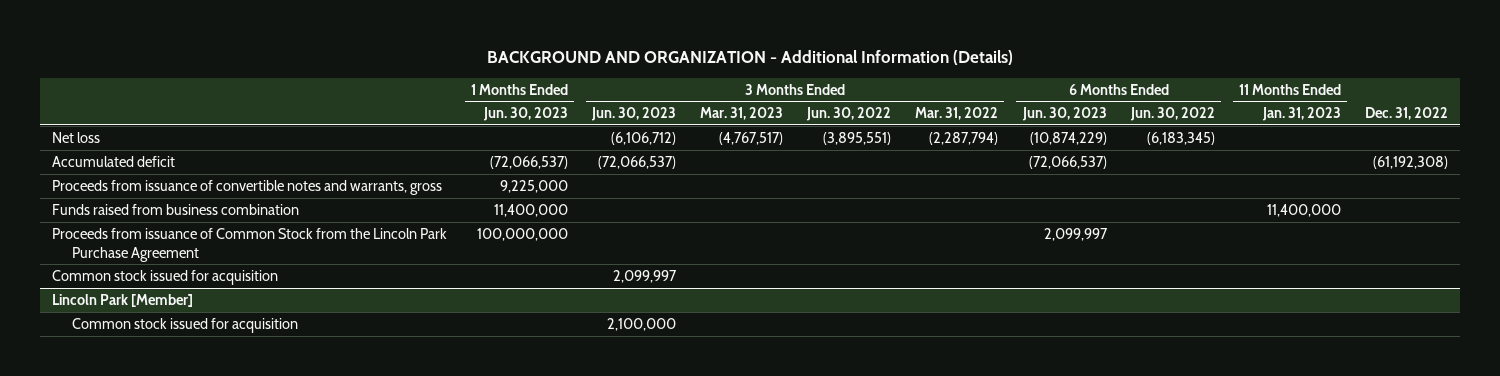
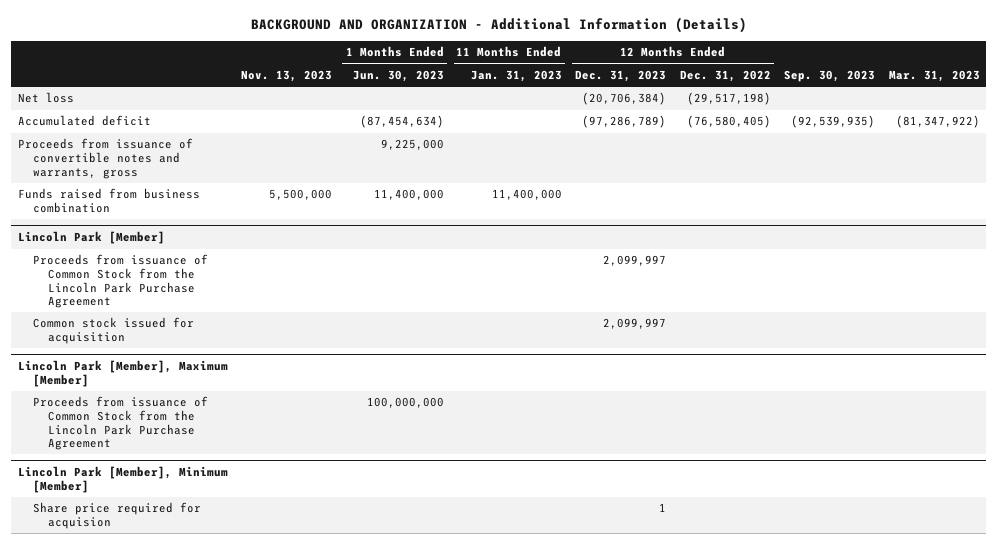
- | 1 Months Ended Jun. 30, 2023 | 3 Months Ended Jun. 30, 2023 | 3 Months Ended Mar. 31, 2023 | 3 Months Ended Jun. 30, 2022 | 3 Months Ended Mar. 31, 2022 | 6 Months Ended Jun. 30, 2023 | 6 Months Ended Jun. 30, 2022 | 11 Months Ended Jan. 31, 2023 | Dec. 31, 2022
+ | Nov. 13, 2023 | 1 Months Ended Jun. 30, 2023 | 11 Months Ended Jan. 31, 2023 | 12 Months Ended Dec. 31, 2023 | 12 Months Ended Dec. 31, 2022 | Sep. 30, 2023 | Mar. 31, 2023
- Accumulated deficit | (72,066,537) | (72,066,537) | | | | (72,066,537) | | | (61,192,308)
+ Accumulated deficit | | (87,454,634) | | (97,286,789) | (76,580,405) | (92,539,935) | (81,347,922)
- Proceeds from issuance of Common Stock from the Lincoln Park Purchase Agreement | 100,000,000 | | | | | 2,099,997 | | |
- Common stock issued for acquisition | | 2,099,997 | | | | | | |
@ Lincoln Park [Member]
+ Proceeds from issuance of Common Stock from the Lincoln Park Purchase Agreement | | | | 2,099,997 | | |
+ Lincoln Park [Member], Maximum [Member]
+ Proceeds from issuance of Common Stock from the Lincoln Park Purchase Agreement | | 100,000,000 | | | | |
+ Lincoln Park [Member], Minimum [Member]
+ Share price required for acquision | | | | 1 | | |

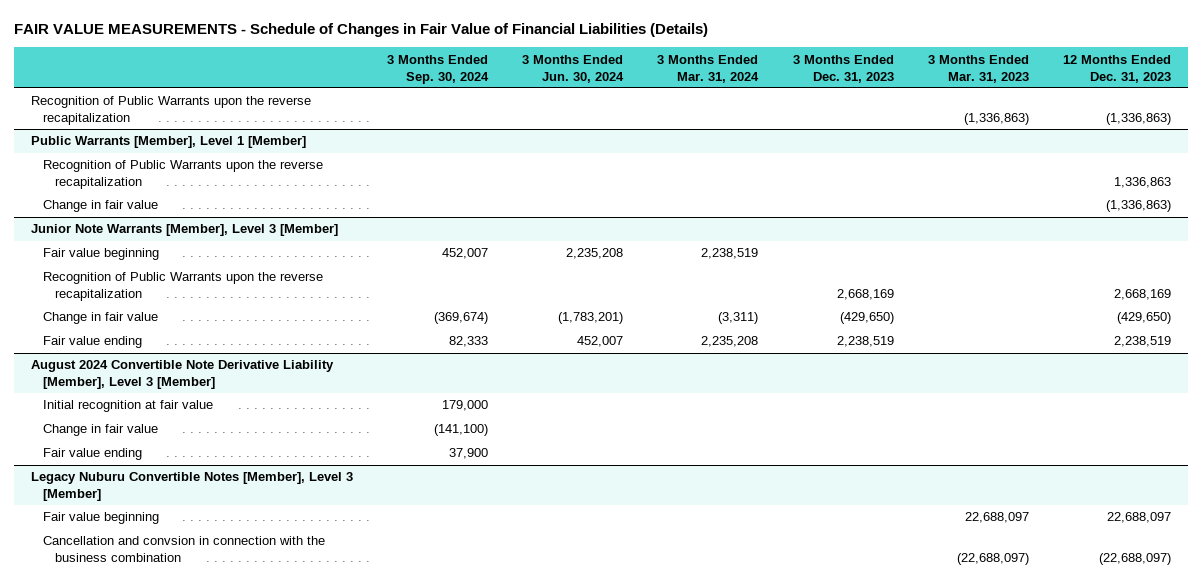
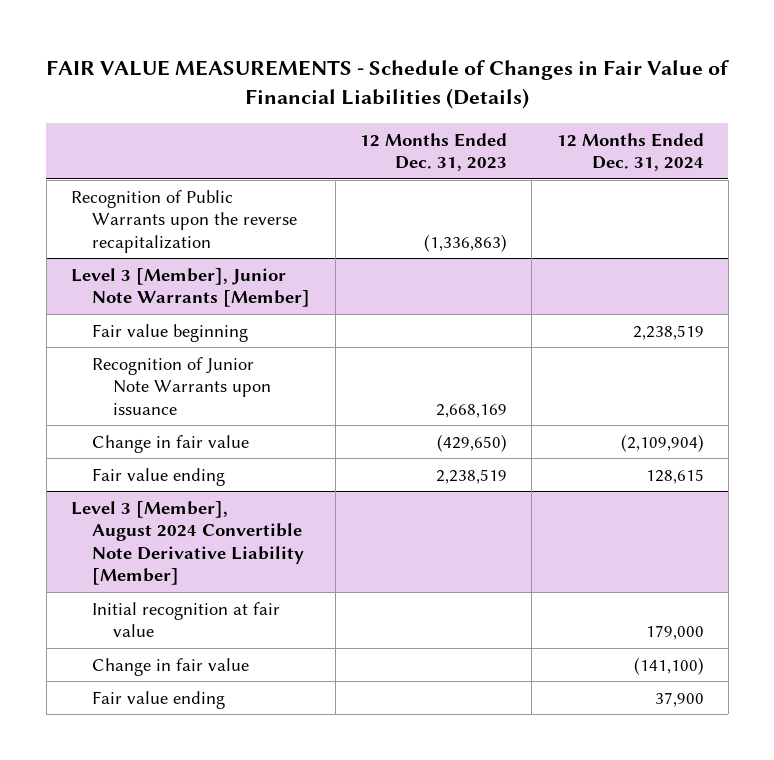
- | 3 Months Ended Sep. 30, 2024 | 3 Months Ended Jun. 30, 2024 | 3 Months Ended Mar. 31, 2024 | 3 Months Ended Dec. 31, 2023 | 3 Months Ended Mar. 31, 2023 | 12 Months Ended Dec. 31, 2023
+ | 12 Months Ended Dec. 31, 2023 | 12 Months Ended Dec. 31, 2024
- Public Warrants [Member], Level 1 [Member]
- Recognition of Public Warrants upon the reverse recapitalization | | | | | | 1,336,863
- Change in fair value | | | | | | (1,336,863)
- Junior Note Warrants [Member], Level 3 [Member]
+ Level 3 [Member], Junior Note Warrants [Member]
- Recognition of Public Warrants upon the reverse recapitalization | | | | 2,668,169 | | 2,668,169
+ Recognition of Junior Note Warrants upon issuance | 2,668,169 |
- August 2024 Convertible Note Derivative Liability [Member], Level 3 [Member]
+ Level 3 [Member], August 2024 Convertible Note Derivative Liability [Member]
- Legacy Nuburu Convertible Notes [Member], Level 3 [Member]
- Fair value beginning | | | | | 22,688,097 | 22,688,097
- Cancellation and convsion in connection with the business combination | | | | | (22,688,097) | (22,688,097)

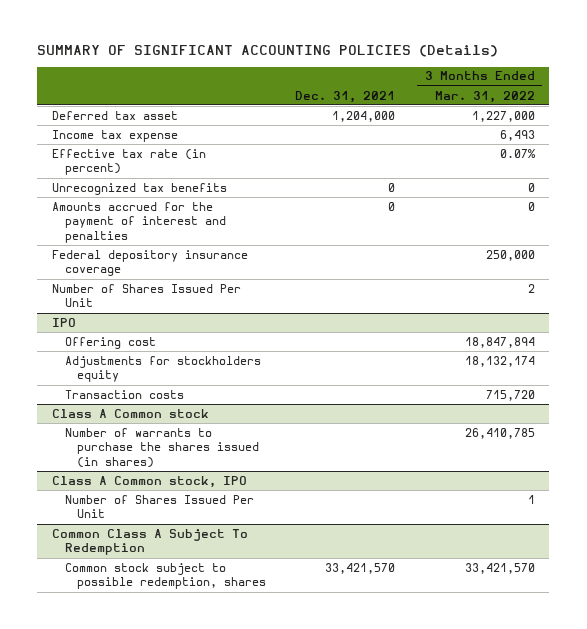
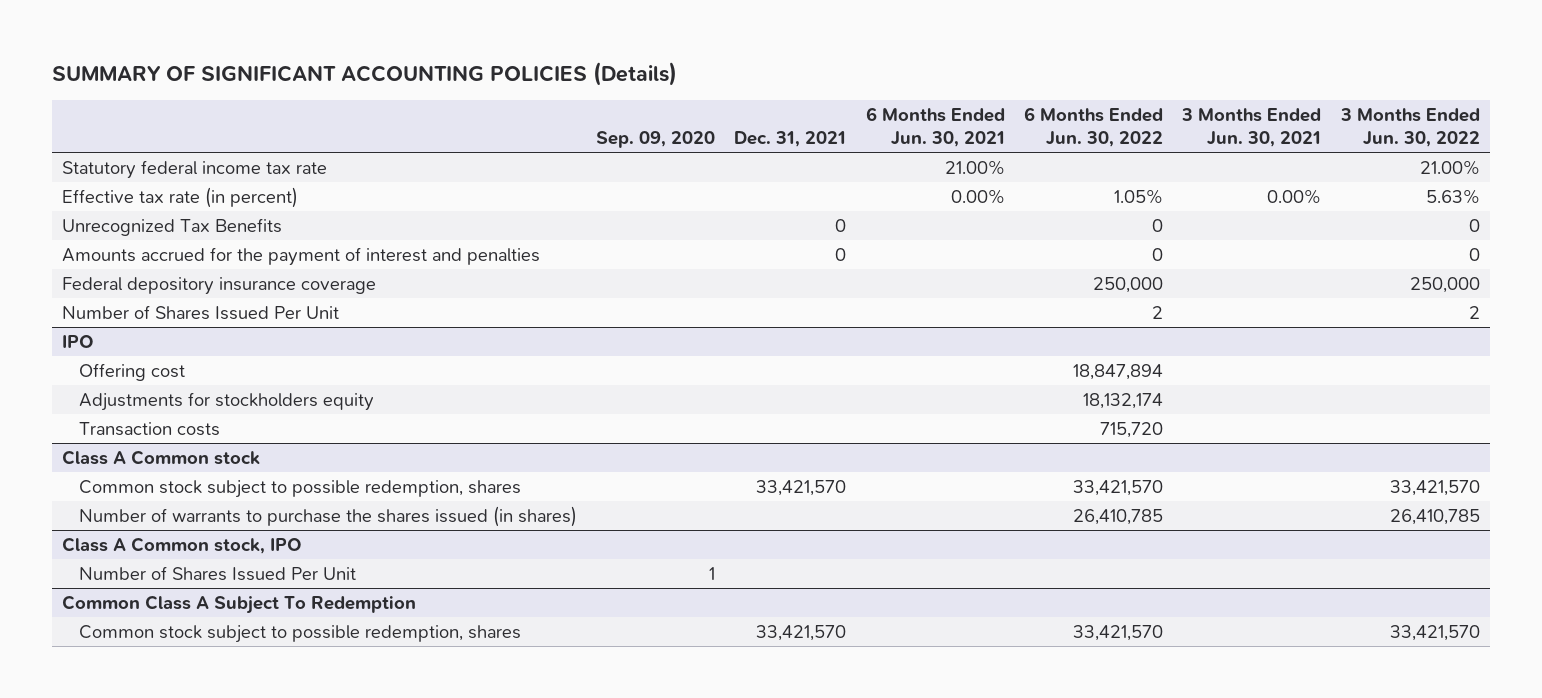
- | Dec. 31, 2021 | 3 Months Ended Mar. 31, 2022
+ | Sep. 09, 2020 | Dec. 31, 2021 | 6 Months Ended Jun. 30, 2021 | 6 Months Ended Jun. 30, 2022 | 3 Months Ended Jun. 30, 2021 | 3 Months Ended Jun. 30, 2022
- Deferred tax asset | 1,204,000 | 1,227,000
- Income tax expense | | 6,493
+ Statutory federal income tax rate | | | 21.00% | | | 21.00%
- Unrecognized tax benefits | 0 | 0
+ Unrecognized Tax Benefits | | 0 | | 0 | | 0
@ Class A Common stock
+ Common stock subject to possible redemption, shares | | 33,421,570 | | 33,421,570 | | 33,421,570

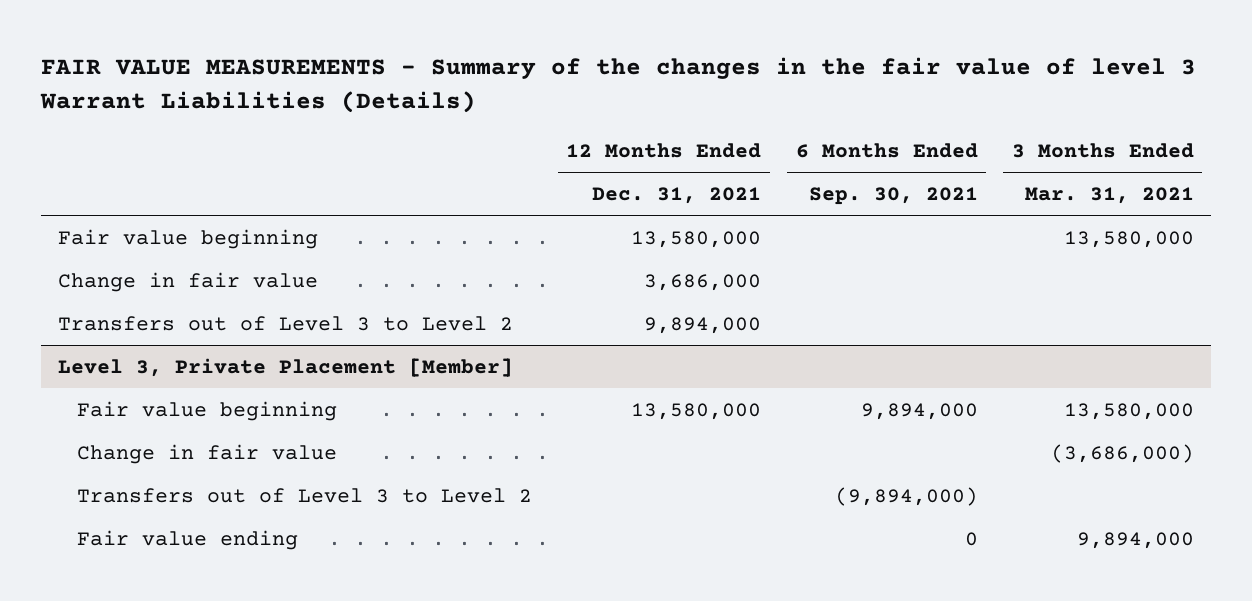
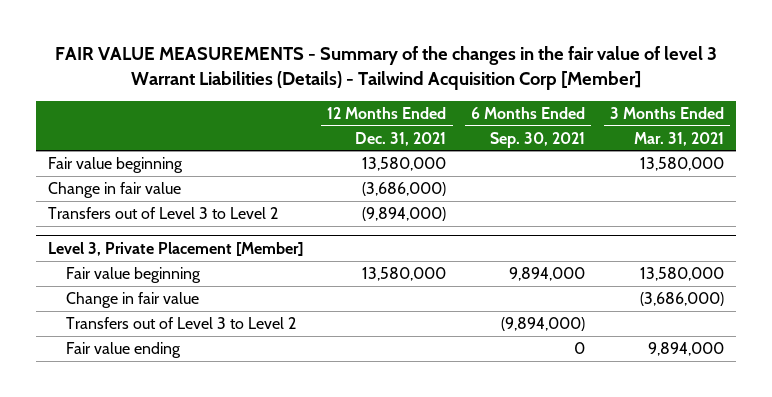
- FAIR VALUE MEASUREMENTS - Summary of the changes in the fair value of level 3 Warrant Liabilities (Details)
+ FAIR VALUE MEASUREMENTS - Summary of the changes in the fair value of level 3 Warrant Liabilities (Details) - Tailwind Acquisition Corp [Member]
- Change in fair value | 3,686,000 | |
- Transfers out of Level 3 to Level 2 | 9,894,000 | |
+ Change in fair value | (3,686,000) | |
+ Transfers out of Level 3 to Level 2 | (9,894,000) | |

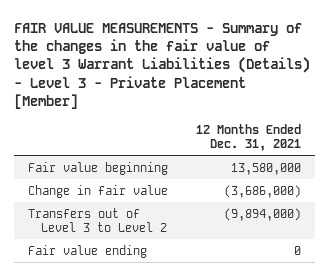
- FAIR VALUE MEASUREMENTS - Summary of the changes in the fair value of level 3 Warrant Liabilities (Details) - Tailwind Acquisition Corp [Member]
+ FAIR VALUE MEASUREMENTS - Summary of the changes in the fair value of level 3 Warrant Liabilities (Details) - Level 3 - Private Placement [Member]
- | 12 Months Ended Dec. 31, 2021 | 6 Months Ended Sep. 30, 2021 | 3 Months Ended Mar. 31, 2021
+ | 12 Months Ended Dec. 31, 2021
- Level 3, Private Placement [Member]
- Fair value beginning | 13,580,000 | 9,894,000 | 13,580,000
- Change in fair value | | | (3,686,000)
- Transfers out of Level 3 to Level 2 | | (9,894,000) |
- Fair value ending | | 0 | 9,894,000
+ Fair value ending | 0

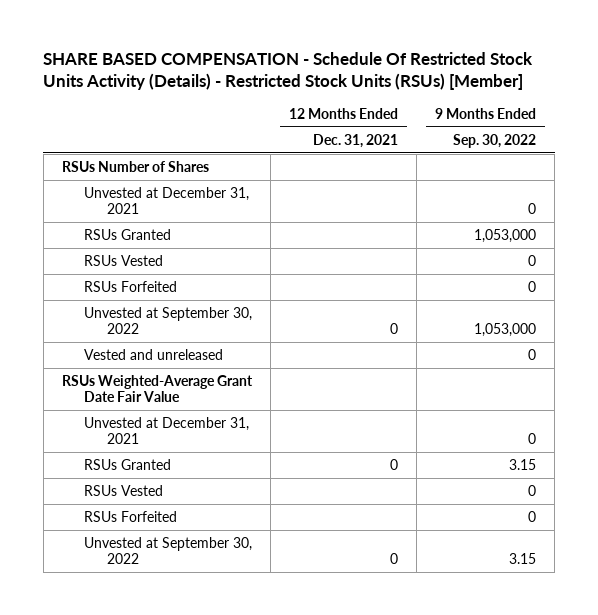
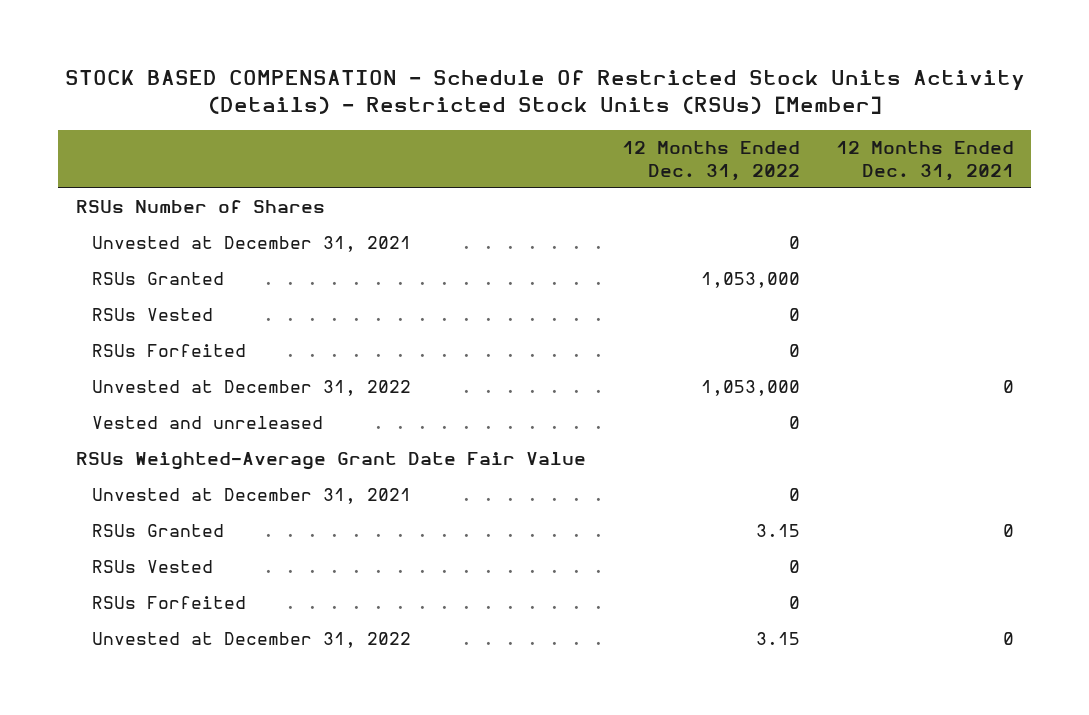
- SHARE BASED COMPENSATION - Schedule Of Restricted Stock Units Activity (Details) - Restricted Stock Units (RSUs) [Member]
+ STOCK BASED COMPENSATION - Schedule Of Restricted Stock Units Activity (Details) - Restricted Stock Units (RSUs) [Member]
- | 12 Months Ended Dec. 31, 2021 | 9 Months Ended Sep. 30, 2022
+ | 12 Months Ended Dec. 31, 2022 | 12 Months Ended Dec. 31, 2021
- Unvested at September 30, 2022 | 0 | 1,053,000
+ Unvested at December 31, 2022 | 1,053,000 | 0
- Unvested at September 30, 2022 | 0 | 3.15
+ Unvested at December 31, 2022 | 3.15 | 0

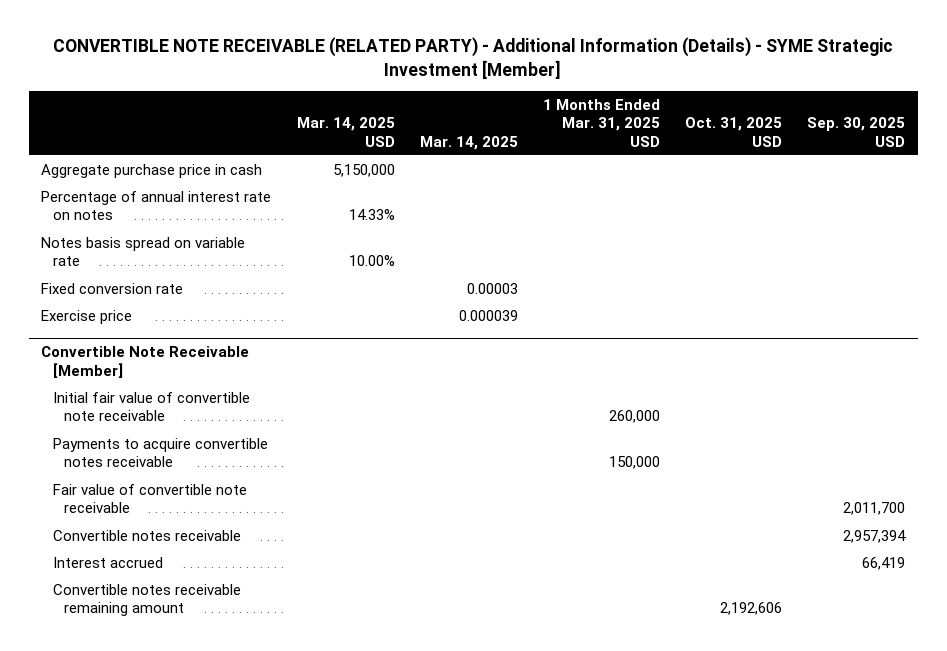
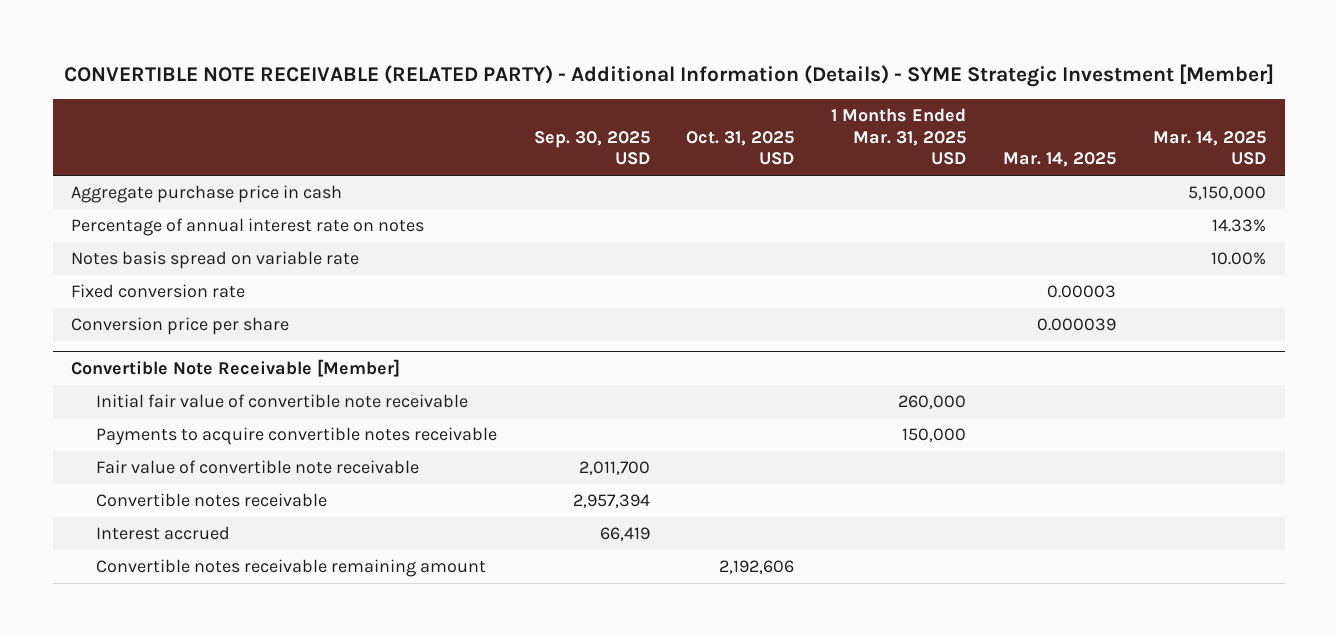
- | Mar. 14, 2025 USD | Mar. 14, 2025 | 1 Months Ended Mar. 31, 2025 USD | Oct. 31, 2025 USD | Sep. 30, 2025 USD
+ | Sep. 30, 2025 USD | Oct. 31, 2025 USD | 1 Months Ended Mar. 31, 2025 USD | Mar. 14, 2025 | Mar. 14, 2025 USD
- Exercise price | | 0.000039 | | |
+ Conversion price per share | | | | 0.000039 |

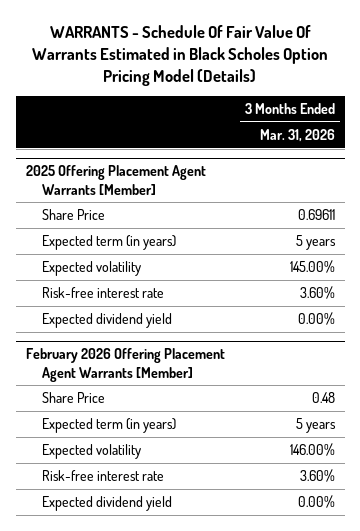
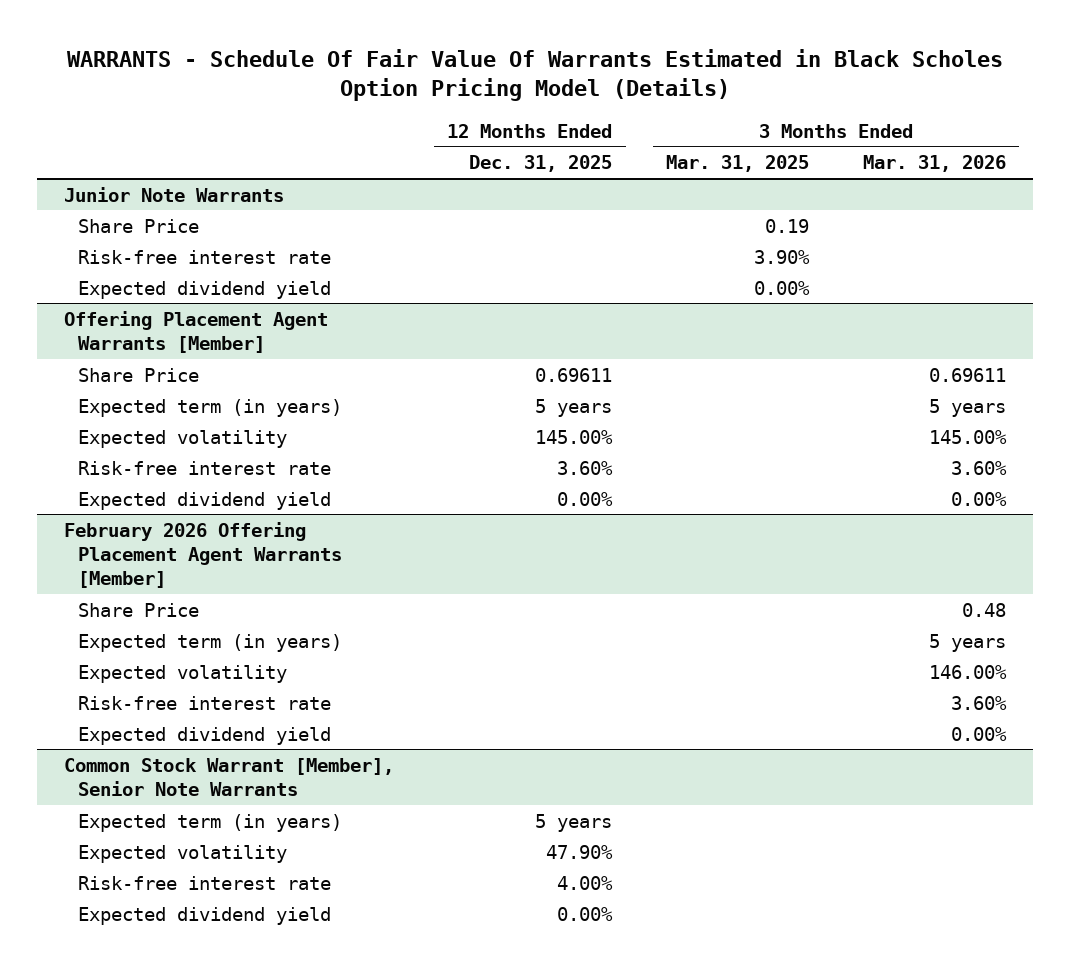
- | 3 Months Ended Mar. 31, 2026
+ | 12 Months Ended Dec. 31, 2025 | 3 Months Ended Mar. 31, 2025 | 3 Months Ended Mar. 31, 2026
- 2025 Offering Placement Agent Warrants [Member]
+ Junior Note Warrants
+ Share Price | | 0.19 |
+ Risk-free interest rate | | 3.90% |
+ Expected dividend yield | | 0.00% |
+ Offering Placement Agent Warrants [Member]
+ Common Stock Warrant [Member], Senior Note Warrants
+ Expected term (in years) | 5 years | |
+ Expected volatility | 47.90% | |
+ Risk-free interest rate | 4.00% | |
+ Expected dividend yield | 0.00% | |

